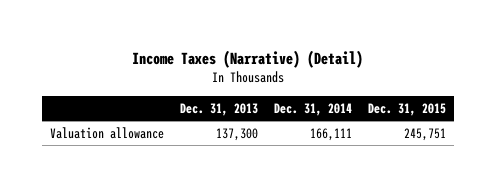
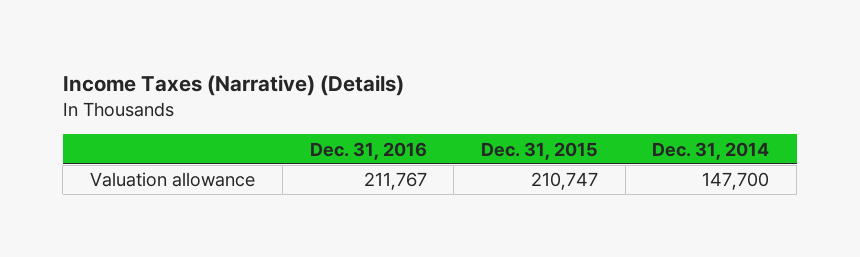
- Income Taxes (Narrative) (Detail)
+ Income Taxes (Narrative) (Details)
- | Dec. 31, 2013 | Dec. 31, 2014 | Dec. 31, 2015
+ | Dec. 31, 2016 | Dec. 31, 2015 | Dec. 31, 2014
- Valuation allowance | 137,300 | 166,111 | 245,751
+ Valuation allowance | 211,767 | 210,747 | 147,700

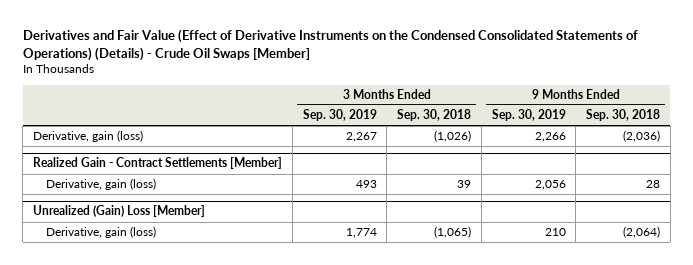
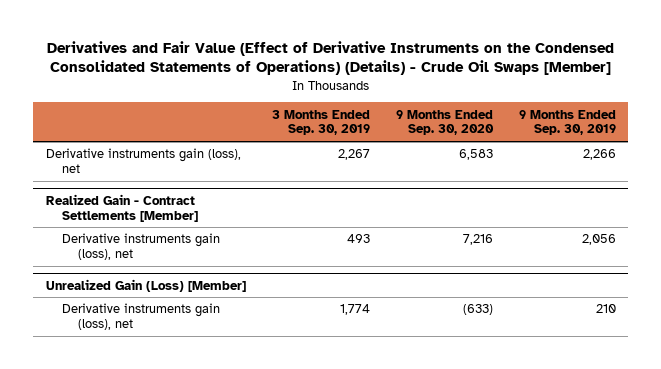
- | 3 Months Ended Sep. 30, 2019 | 3 Months Ended Sep. 30, 2018 | 9 Months Ended Sep. 30, 2019 | 9 Months Ended Sep. 30, 2018
+ | 3 Months Ended Sep. 30, 2019 | 9 Months Ended Sep. 30, 2020 | 9 Months Ended Sep. 30, 2019
- Derivative, gain (loss) | 2,267 | (1,026) | 2,266 | (2,036)
+ Derivative instruments gain (loss), net | 2,267 | 6,583 | 2,266
@ Realized Gain - Contract Settlements [Member]
- Derivative, gain (loss) | 493 | 39 | 2,056 | 28
- Unrealized (Gain) Loss [Member]
- Derivative, gain (loss) | 1,774 | (1,065) | 210 | (2,064)
@ Realized Gain - Contract Settlements [Member]
+ Derivative instruments gain (loss), net | 493 | 7,216 | 2,056
+ Unrealized Gain (Loss) [Member]
+ Derivative instruments gain (loss), net | 1,774 | (633) | 210

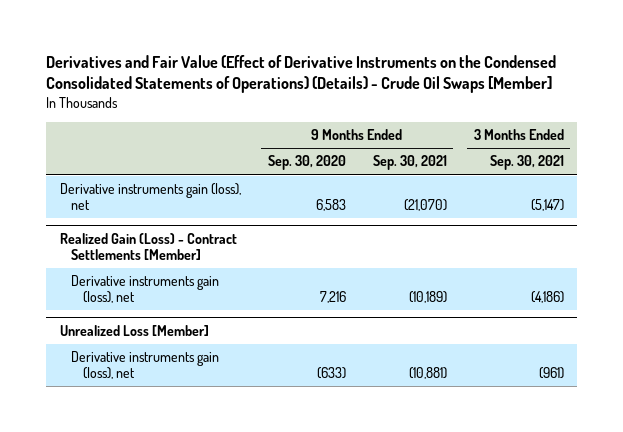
- | 3 Months Ended Sep. 30, 2019 | 9 Months Ended Sep. 30, 2020 | 9 Months Ended Sep. 30, 2019
+ | 9 Months Ended Sep. 30, 2020 | 9 Months Ended Sep. 30, 2021 | 3 Months Ended Sep. 30, 2021
- Realized Gain - Contract Settlements [Member]
+ Realized Gain (Loss) - Contract Settlements [Member]
- Unrealized Gain (Loss) [Member]
+ Unrealized Loss [Member]

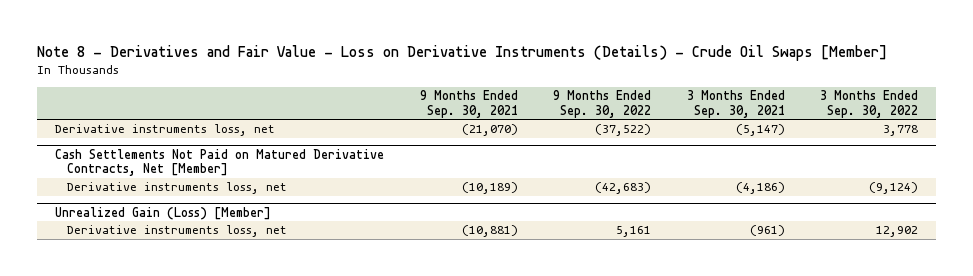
- Derivatives and Fair Value (Effect of Derivative Instruments on the Condensed Consolidated Statements of Operations) (Details) - Crude Oil Swaps [Member]
+ Note 8 - Derivatives and Fair Value - Loss on Derivative Instruments (Details) - Crude Oil Swaps [Member]
- | 9 Months Ended Sep. 30, 2020 | 9 Months Ended Sep. 30, 2021 | 3 Months Ended Sep. 30, 2021
+ | 9 Months Ended Sep. 30, 2021 | 9 Months Ended Sep. 30, 2022 | 3 Months Ended Sep. 30, 2021 | 3 Months Ended Sep. 30, 2022
- Derivative instruments gain (loss), net | 6,583 | (21,070) | (5,147)
- Realized Gain (Loss) - Contract Settlements [Member]
- Derivative instruments gain (loss), net | 7,216 | (10,189) | (4,186)
- Unrealized Loss [Member]
- Derivative instruments gain (loss), net | (633) | (10,881) | (961)
+ Derivative instruments loss, net | (21,070) | (37,522) | (5,147) | 3,778
+ Cash Settlements Not Paid on Matured Derivative Contracts, Net [Member]
+ Derivative instruments loss, net | (10,189) | (42,683) | (4,186) | (9,124)
+ Unrealized Gain (Loss) [Member]
+ Derivative instruments loss, net | (10,881) | 5,161 | (961) | 12,902

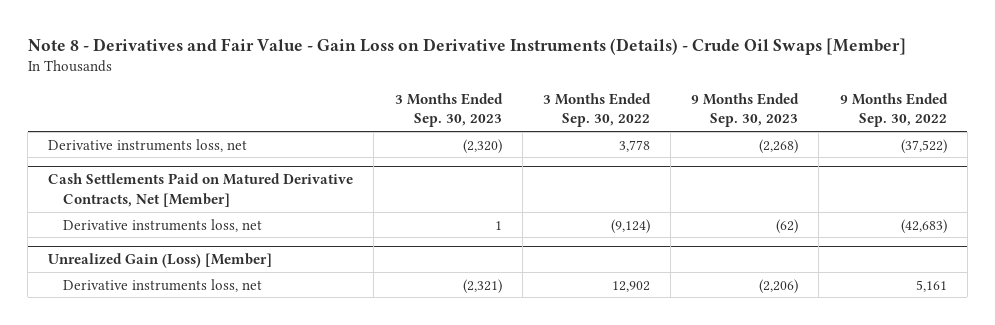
- Note 8 - Derivatives and Fair Value - Loss on Derivative Instruments (Details) - Crude Oil Swaps [Member]
+ Note 8 - Derivatives and Fair Value - Gain Loss on Derivative Instruments (Details) - Crude Oil Swaps [Member]
- | 9 Months Ended Sep. 30, 2021 | 9 Months Ended Sep. 30, 2022 | 3 Months Ended Sep. 30, 2021 | 3 Months Ended Sep. 30, 2022
+ | 3 Months Ended Sep. 30, 2023 | 3 Months Ended Sep. 30, 2022 | 9 Months Ended Sep. 30, 2023 | 9 Months Ended Sep. 30, 2022
- Cash Settlements Not Paid on Matured Derivative Contracts, Net [Member]
+ Cash Settlements Paid on Matured Derivative Contracts, Net [Member]

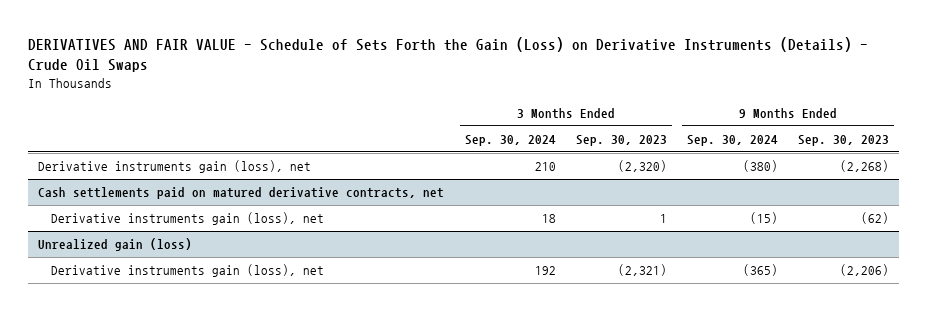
- Note 8 - Derivatives and Fair Value - Gain Loss on Derivative Instruments (Details) - Crude Oil Swaps [Member]
+ DERIVATIVES AND FAIR VALUE - Schedule of Sets Forth the Gain (Loss) on Derivative Instruments (Details) - Crude Oil Swaps
- | 3 Months Ended Sep. 30, 2023 | 3 Months Ended Sep. 30, 2022 | 9 Months Ended Sep. 30, 2023 | 9 Months Ended Sep. 30, 2022
+ | 3 Months Ended Sep. 30, 2024 | 3 Months Ended Sep. 30, 2023 | 9 Months Ended Sep. 30, 2024 | 9 Months Ended Sep. 30, 2023
- Derivative instruments loss, net | (2,320) | 3,778 | (2,268) | (37,522)
- Cash Settlements Paid on Matured Derivative Contracts, Net [Member]
- Derivative instruments loss, net | 1 | (9,124) | (62) | (42,683)
- Unrealized Gain (Loss) [Member]
- Derivative instruments loss, net | (2,321) | 12,902 | (2,206) | 5,161
+ Derivative instruments gain (loss), net | 210 | (2,320) | (380) | (2,268)
+ Cash settlements paid on matured derivative contracts, net
+ Derivative instruments gain (loss), net | 18 | 1 | (15) | (62)
+ Unrealized gain (loss)
+ Derivative instruments gain (loss), net | 192 | (2,321) | (365) | (2,206)

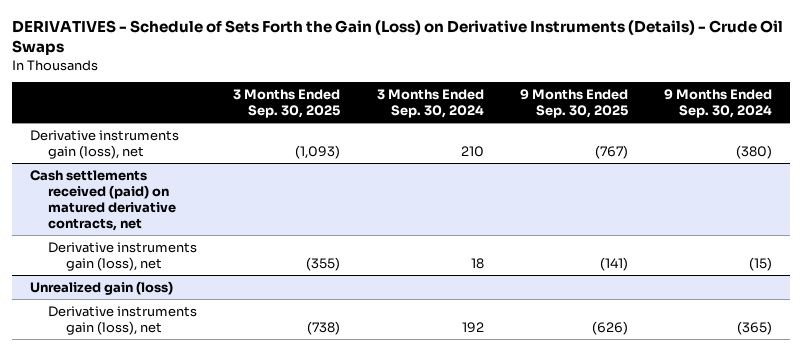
- DERIVATIVES AND FAIR VALUE - Schedule of Sets Forth the Gain (Loss) on Derivative Instruments (Details) - Crude Oil Swaps
+ DERIVATIVES - Schedule of Sets Forth the Gain (Loss) on Derivative Instruments (Details) - Crude Oil Swaps
- | 3 Months Ended Sep. 30, 2024 | 3 Months Ended Sep. 30, 2023 | 9 Months Ended Sep. 30, 2024 | 9 Months Ended Sep. 30, 2023
+ | 3 Months Ended Sep. 30, 2025 | 3 Months Ended Sep. 30, 2024 | 9 Months Ended Sep. 30, 2025 | 9 Months Ended Sep. 30, 2024
- Cash settlements paid on matured derivative contracts, net
+ Cash settlements received (paid) on matured derivative contracts, net

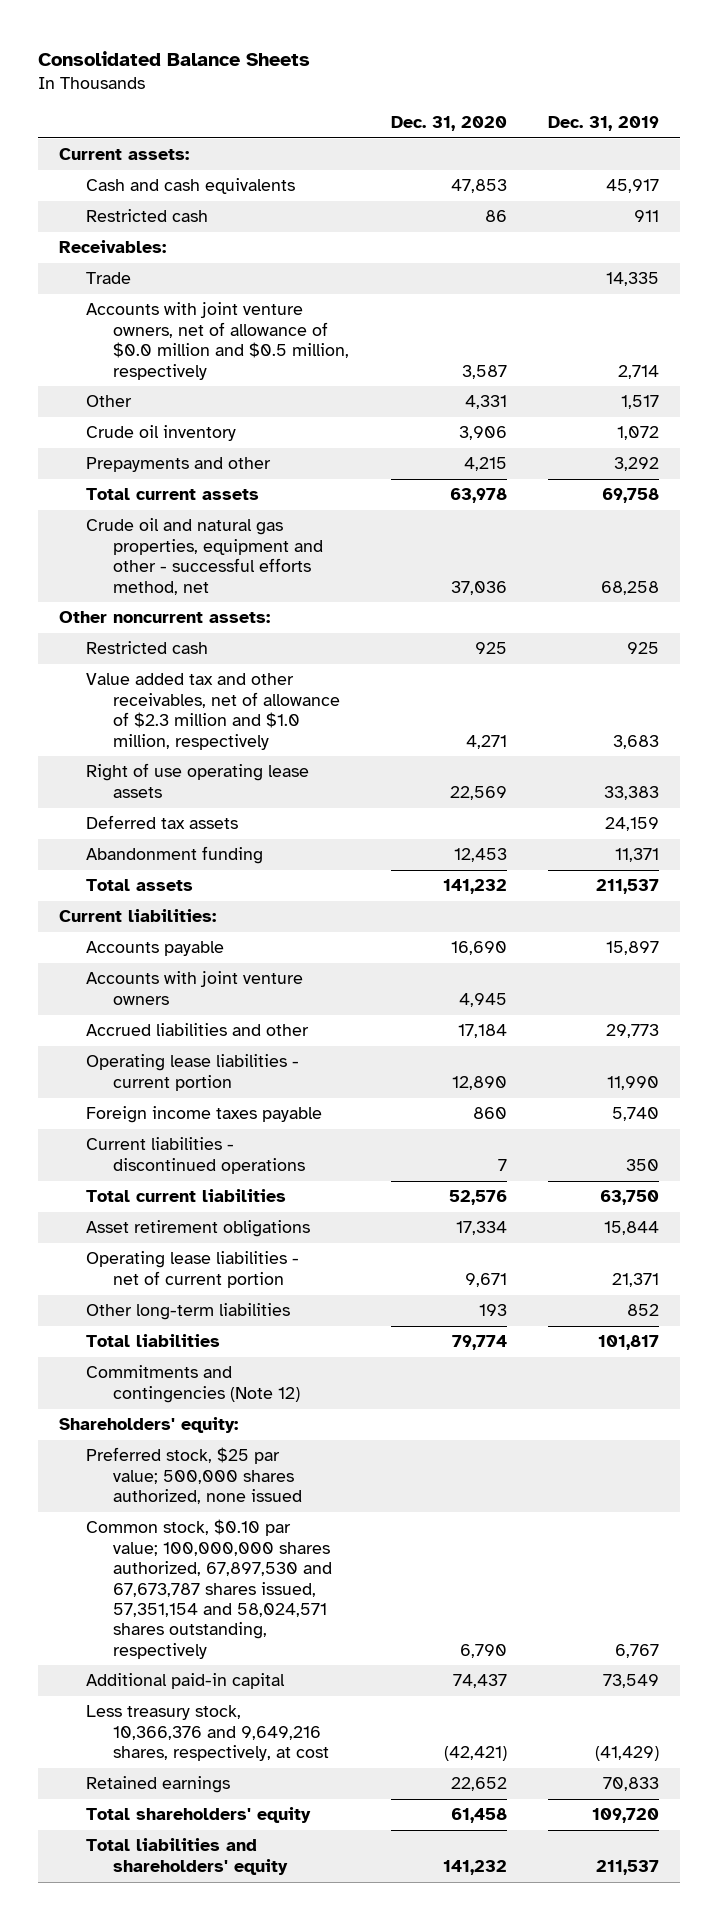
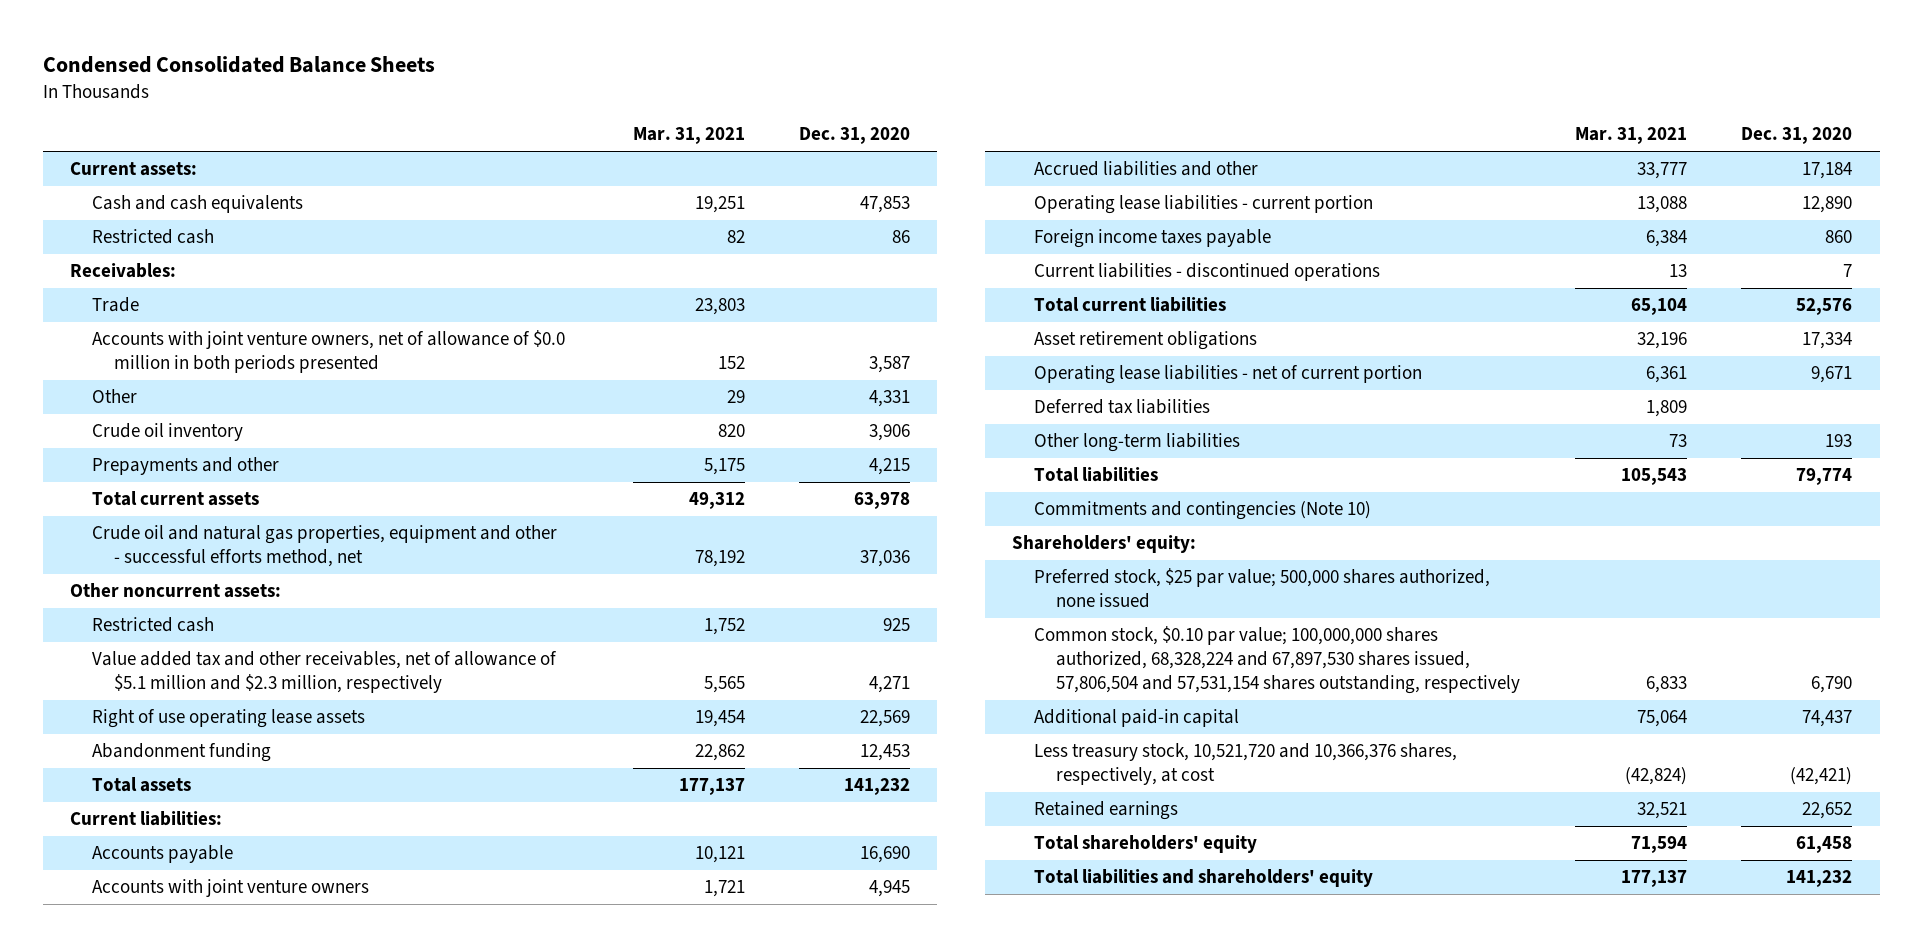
- Consolidated Balance Sheets
+ Condensed Consolidated Balance Sheets
- | Dec. 31, 2020 | Dec. 31, 2019
+ | Mar. 31, 2021 | Dec. 31, 2020
- Accounts with joint venture owners, net of allowance of $0.0 million and $0.5 million, respectively | 3,587 | 2,714
+ Accounts with joint venture owners, net of allowance of $0.0 million in both periods presented | 152 | 3,587
- Value added tax and other receivables, net of allowance of $2.3 million and $1.0 million, respectively | 4,271 | 3,683
+ Value added tax and other receivables, net of allowance of $5.1 million and $2.3 million, respectively | 5,565 | 4,271
- Deferred tax assets | | 24,159
+ Deferred tax liabilities | 1,809 |
- Commitments and contingencies (Note 12)
+ Commitments and contingencies (Note 10)
- Common stock, $0.10 par value; 100,000,000 shares authorized, 67,897,530 and 67,673,787 shares issued, 57,351,154 and 58,024,571 shares outstanding, respectively | 6,790 | 6,767
+ Common stock, $0.10 par value; 100,000,000 shares authorized, 68,328,224 and 67,897,530 shares issued, 57,806,504 and 57,531,154 shares outstanding, respectively | 6,833 | 6,790
- Less treasury stock, 10,366,376 and 9,649,216 shares, respectively, at cost | (42,421) | (41,429)
+ Less treasury stock, 10,521,720 and 10,366,376 shares, respectively, at cost | (42,824) | (42,421)

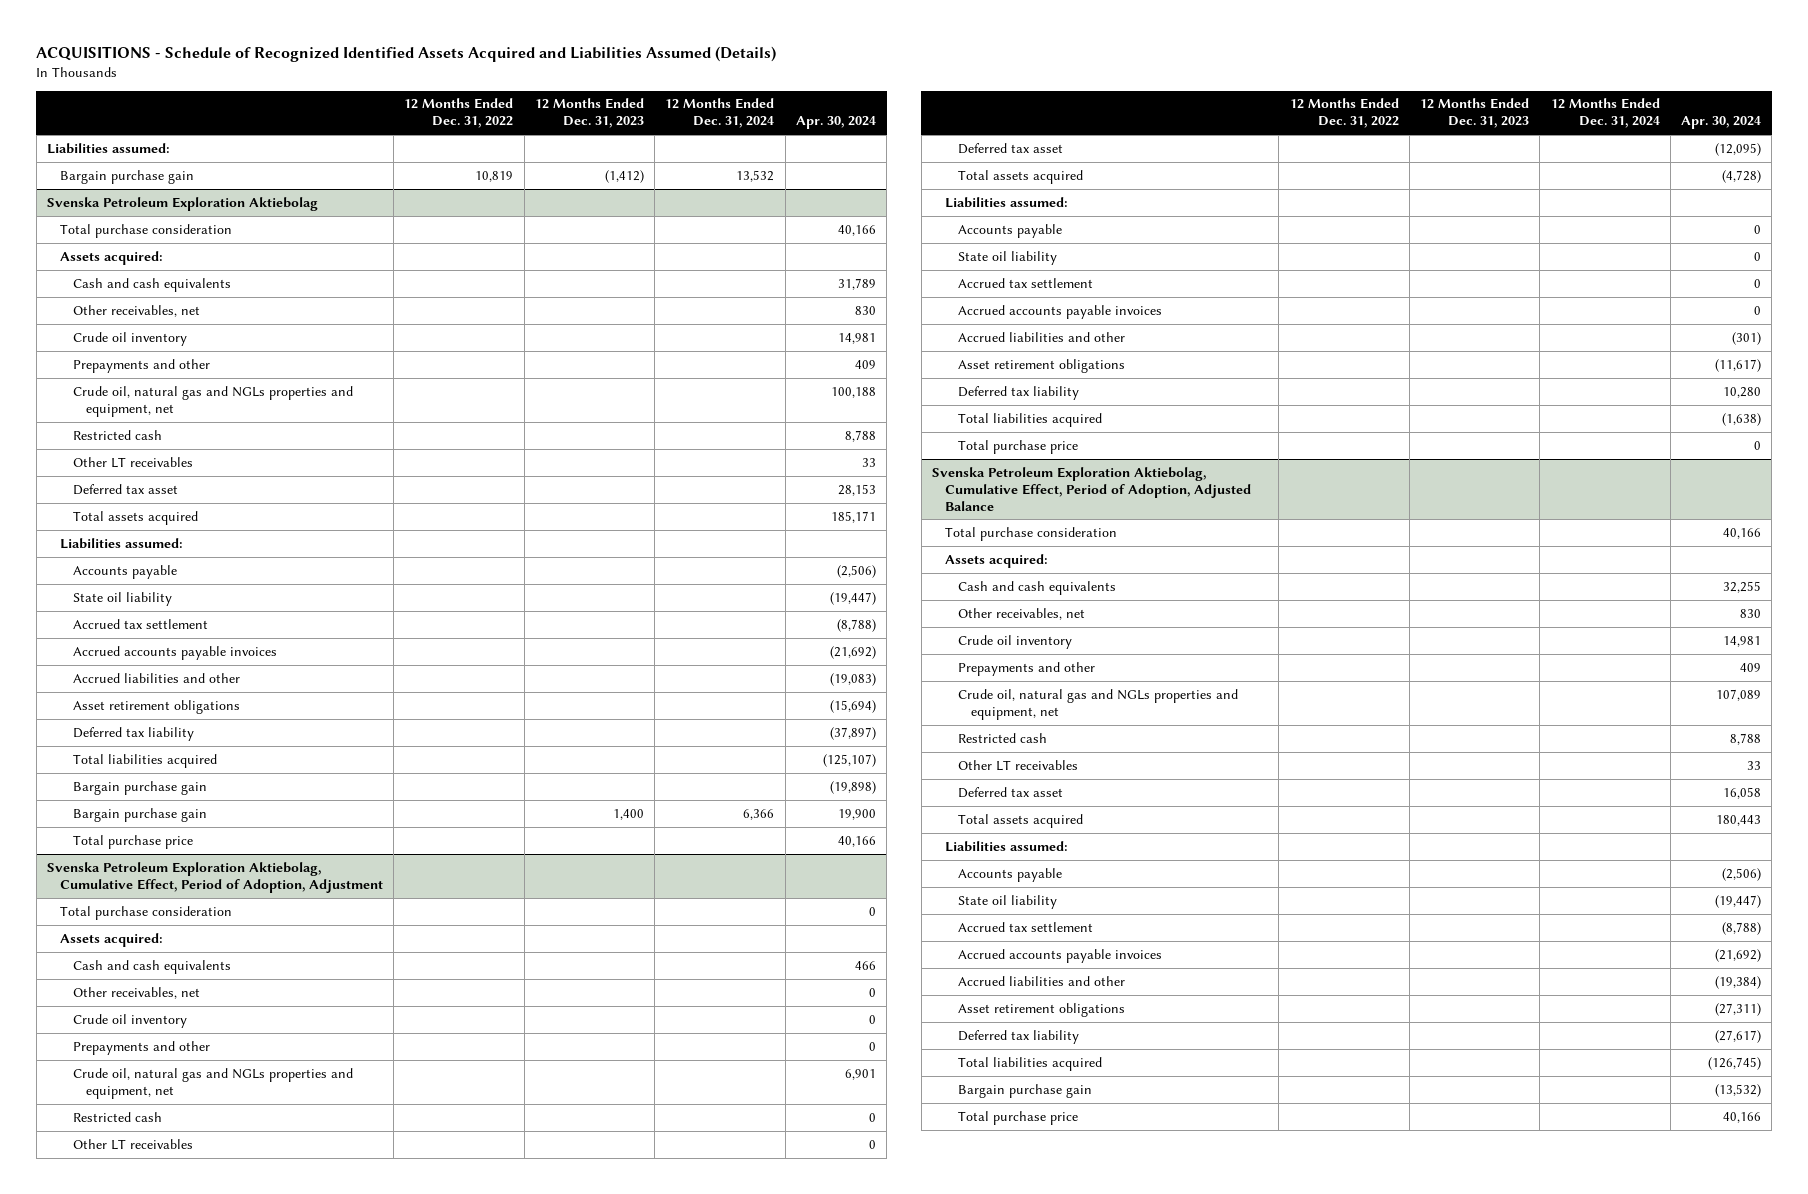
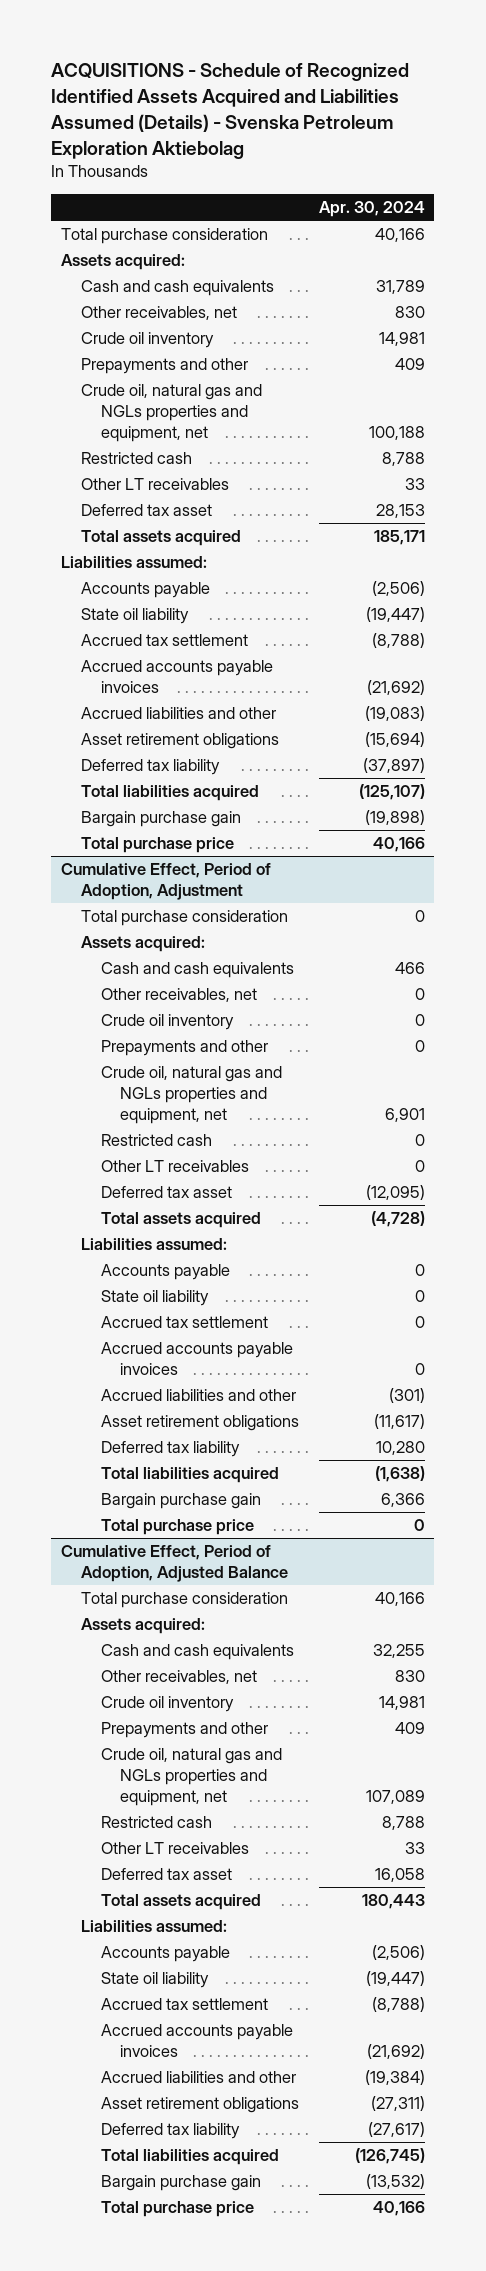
- ACQUISITIONS - Schedule of Recognized Identified Assets Acquired and Liabilities Assumed (Details)
+ ACQUISITIONS - Schedule of Recognized Identified Assets Acquired and Liabilities Assumed (Details) - Svenska Petroleum Exploration Aktiebolag
- | 12 Months Ended Dec. 31, 2022 | 12 Months Ended Dec. 31, 2023 | 12 Months Ended Dec. 31, 2024 | Apr. 30, 2024
+ | Apr. 30, 2024
- Liabilities assumed:
- Bargain purchase gain | 10,819 | (1,412) | 13,532 |
- Svenska Petroleum Exploration Aktiebolag
- Bargain purchase gain | | 1,400 | 6,366 | 19,900
- Svenska Petroleum Exploration Aktiebolag, Cumulative Effect, Period of Adoption, Adjustment
+ Cumulative Effect, Period of Adoption, Adjustment
+ Bargain purchase gain | 6,366
- Svenska Petroleum Exploration Aktiebolag, Cumulative Effect, Period of Adoption, Adjusted Balance
+ Cumulative Effect, Period of Adoption, Adjusted Balance

